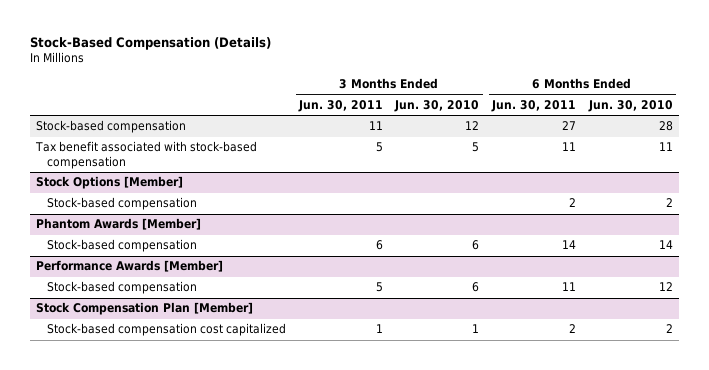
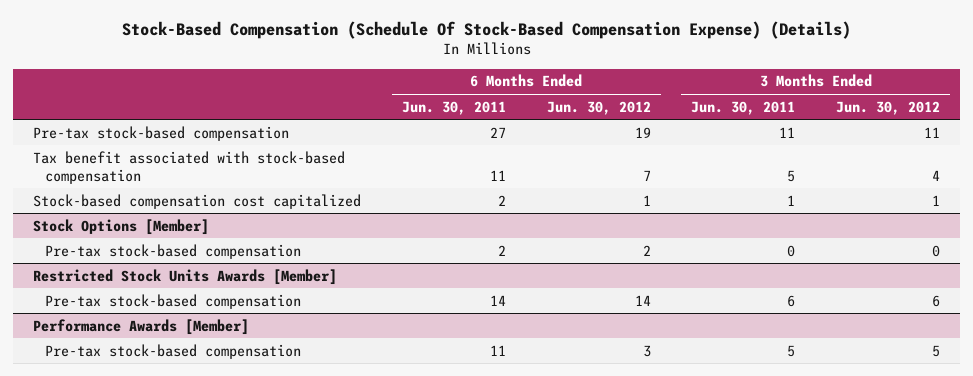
- Stock-Based Compensation (Details)
+ Stock-Based Compensation (Schedule Of Stock-Based Compensation Expense) (Details)
- | 3 Months Ended Jun. 30, 2011 | 3 Months Ended Jun. 30, 2010 | 6 Months Ended Jun. 30, 2011 | 6 Months Ended Jun. 30, 2010
+ | 6 Months Ended Jun. 30, 2011 | 6 Months Ended Jun. 30, 2012 | 3 Months Ended Jun. 30, 2011 | 3 Months Ended Jun. 30, 2012
- Stock-based compensation | 11 | 12 | 27 | 28
+ Pre-tax stock-based compensation | 27 | 19 | 11 | 11
+ Stock-based compensation cost capitalized | 2 | 1 | 1 | 1
@ Stock Options [Member]
- Stock-based compensation | | | 2 | 2
- Phantom Awards [Member]
- Stock-based compensation | 6 | 6 | 14 | 14
@ Stock Options [Member]
+ Pre-tax stock-based compensation | 2 | 2 | 0 | 0
+ Restricted Stock Units Awards [Member]
+ Pre-tax stock-based compensation | 14 | 14 | 6 | 6
@ Performance Awards [Member]
- Stock-based compensation | 5 | 6 | 11 | 12
- Stock Compensation Plan [Member]
- Stock-based compensation cost capitalized | 1 | 1 | 2 | 2
@ Performance Awards [Member]
+ Pre-tax stock-based compensation | 11 | 3 | 5 | 5

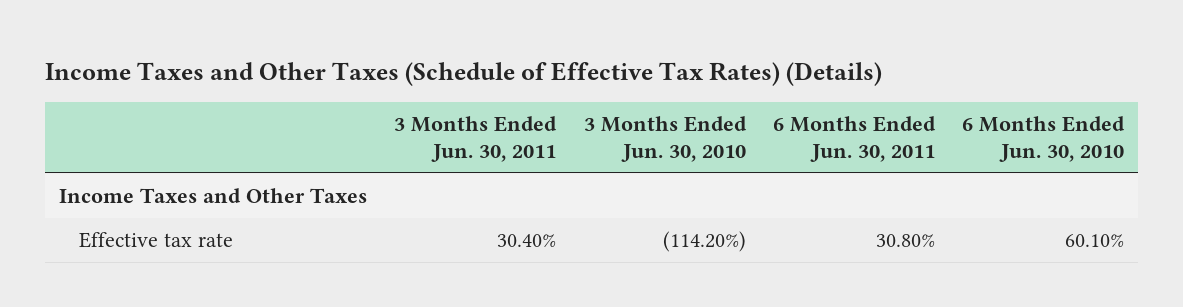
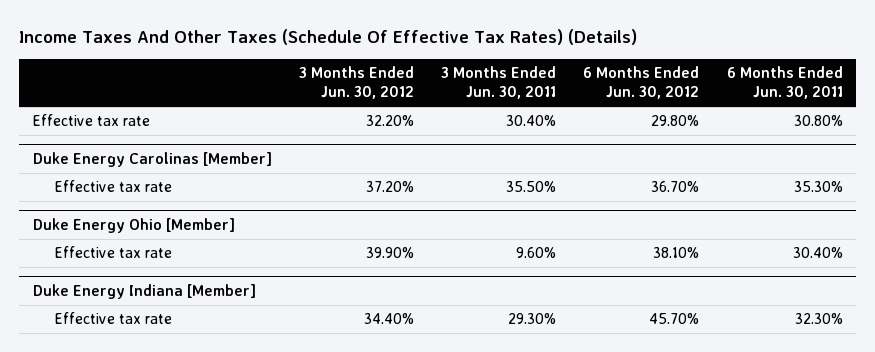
- Income Taxes and Other Taxes (Schedule of Effective Tax Rates) (Details)
+ Income Taxes And Other Taxes (Schedule Of Effective Tax Rates) (Details)
- | 3 Months Ended Jun. 30, 2011 | 3 Months Ended Jun. 30, 2010 | 6 Months Ended Jun. 30, 2011 | 6 Months Ended Jun. 30, 2010
+ | 3 Months Ended Jun. 30, 2012 | 3 Months Ended Jun. 30, 2011 | 6 Months Ended Jun. 30, 2012 | 6 Months Ended Jun. 30, 2011
- Income Taxes and Other Taxes
+ Duke Energy Carolinas [Member]
+ Effective tax rate | 37.20% | 35.50% | 36.70% | 35.30%
+ Duke Energy Ohio [Member]
+ Effective tax rate | 39.90% | 9.60% | 38.10% | 30.40%
+ Duke Energy Indiana [Member]
+ Effective tax rate | 34.40% | 29.30% | 45.70% | 32.30%

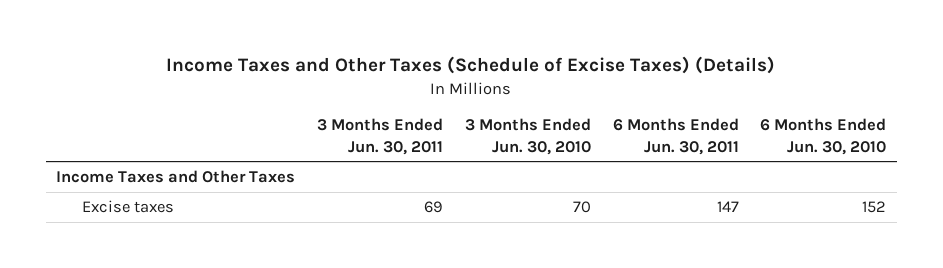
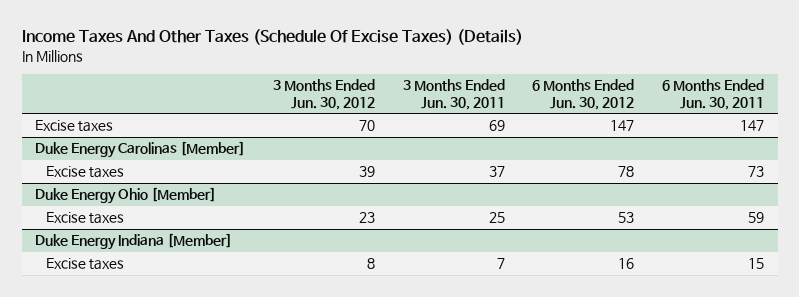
- Income Taxes and Other Taxes (Schedule of Excise Taxes) (Details)
+ Income Taxes And Other Taxes (Schedule Of Excise Taxes) (Details)
- | 3 Months Ended Jun. 30, 2011 | 3 Months Ended Jun. 30, 2010 | 6 Months Ended Jun. 30, 2011 | 6 Months Ended Jun. 30, 2010
+ | 3 Months Ended Jun. 30, 2012 | 3 Months Ended Jun. 30, 2011 | 6 Months Ended Jun. 30, 2012 | 6 Months Ended Jun. 30, 2011
- Income Taxes and Other Taxes
+ Duke Energy Carolinas [Member]
+ Excise taxes | 39 | 37 | 78 | 73
+ Duke Energy Ohio [Member]
+ Excise taxes | 23 | 25 | 53 | 59
+ Duke Energy Indiana [Member]
+ Excise taxes | 8 | 7 | 16 | 15

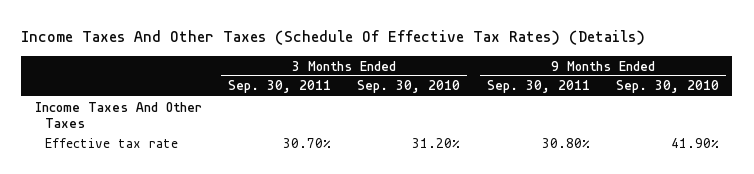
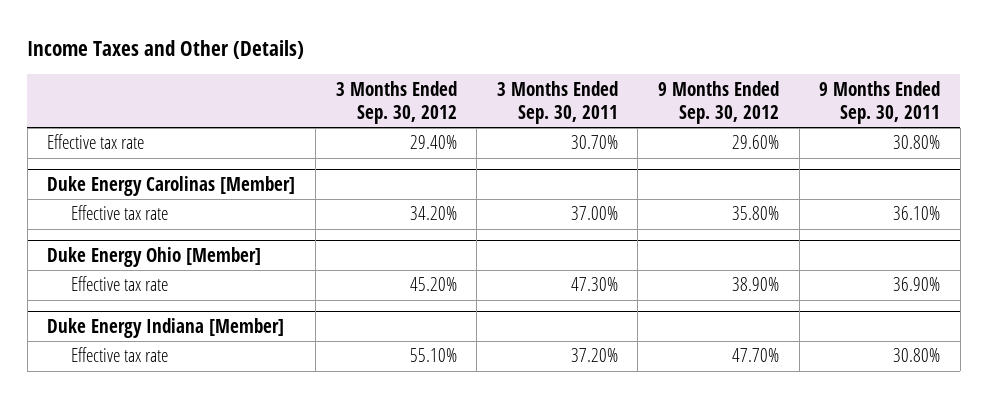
- Income Taxes And Other Taxes (Schedule Of Effective Tax Rates) (Details)
+ Income Taxes and Other (Details)
- | 3 Months Ended Sep. 30, 2011 | 3 Months Ended Sep. 30, 2010 | 9 Months Ended Sep. 30, 2011 | 9 Months Ended Sep. 30, 2010
+ | 3 Months Ended Sep. 30, 2012 | 3 Months Ended Sep. 30, 2011 | 9 Months Ended Sep. 30, 2012 | 9 Months Ended Sep. 30, 2011
- Income Taxes And Other Taxes
+ Duke Energy Carolinas [Member]
+ Effective tax rate | 34.20% | 37.00% | 35.80% | 36.10%
+ Duke Energy Ohio [Member]
+ Effective tax rate | 45.20% | 47.30% | 38.90% | 36.90%
+ Duke Energy Indiana [Member]
+ Effective tax rate | 55.10% | 37.20% | 47.70% | 30.80%

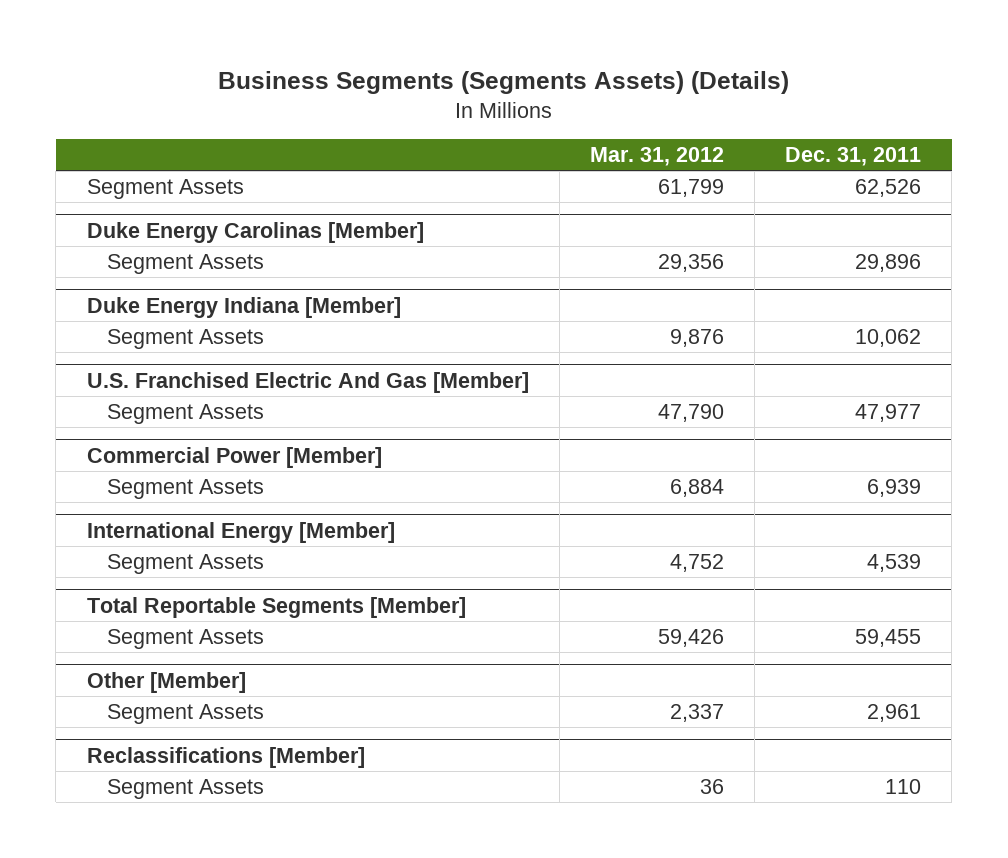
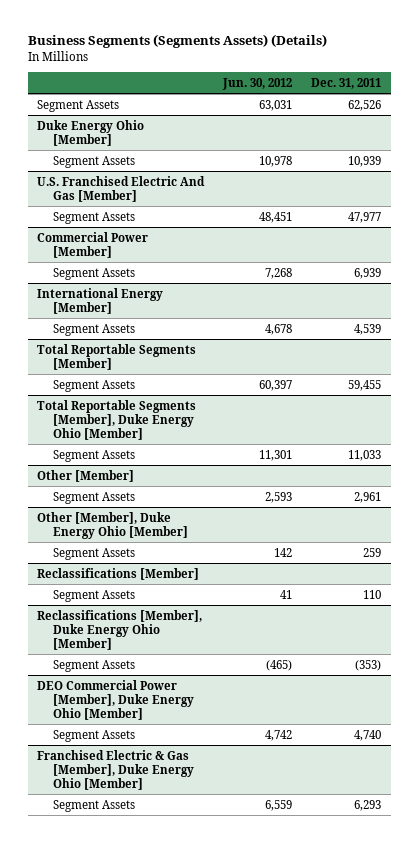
- | Mar. 31, 2012 | Dec. 31, 2011
+ | Jun. 30, 2012 | Dec. 31, 2011
- Duke Energy Carolinas [Member]
- Segment Assets | 29,356 | 29,896
- Duke Energy Indiana [Member]
- Segment Assets | 9,876 | 10,062
+ Duke Energy Ohio [Member]
+ Segment Assets | 10,978 | 10,939
+ Total Reportable Segments [Member], Duke Energy Ohio [Member]
+ Segment Assets | 11,301 | 11,033
+ Other [Member], Duke Energy Ohio [Member]
+ Segment Assets | 142 | 259
+ Reclassifications [Member], Duke Energy Ohio [Member]
+ Segment Assets | (465) | (353)
+ DEO Commercial Power [Member], Duke Energy Ohio [Member]
+ Segment Assets | 4,742 | 4,740
+ Franchised Electric & Gas [Member], Duke Energy Ohio [Member]
+ Segment Assets | 6,559 | 6,293

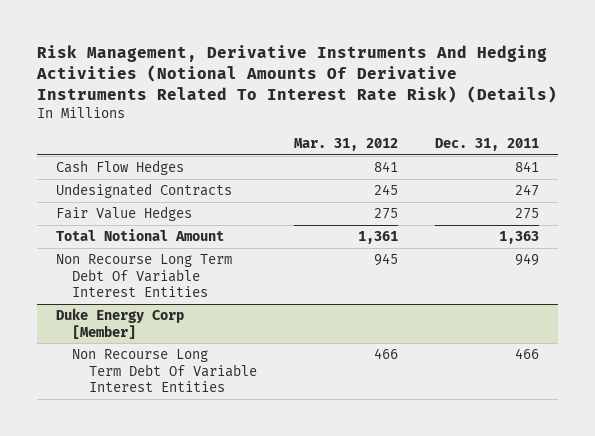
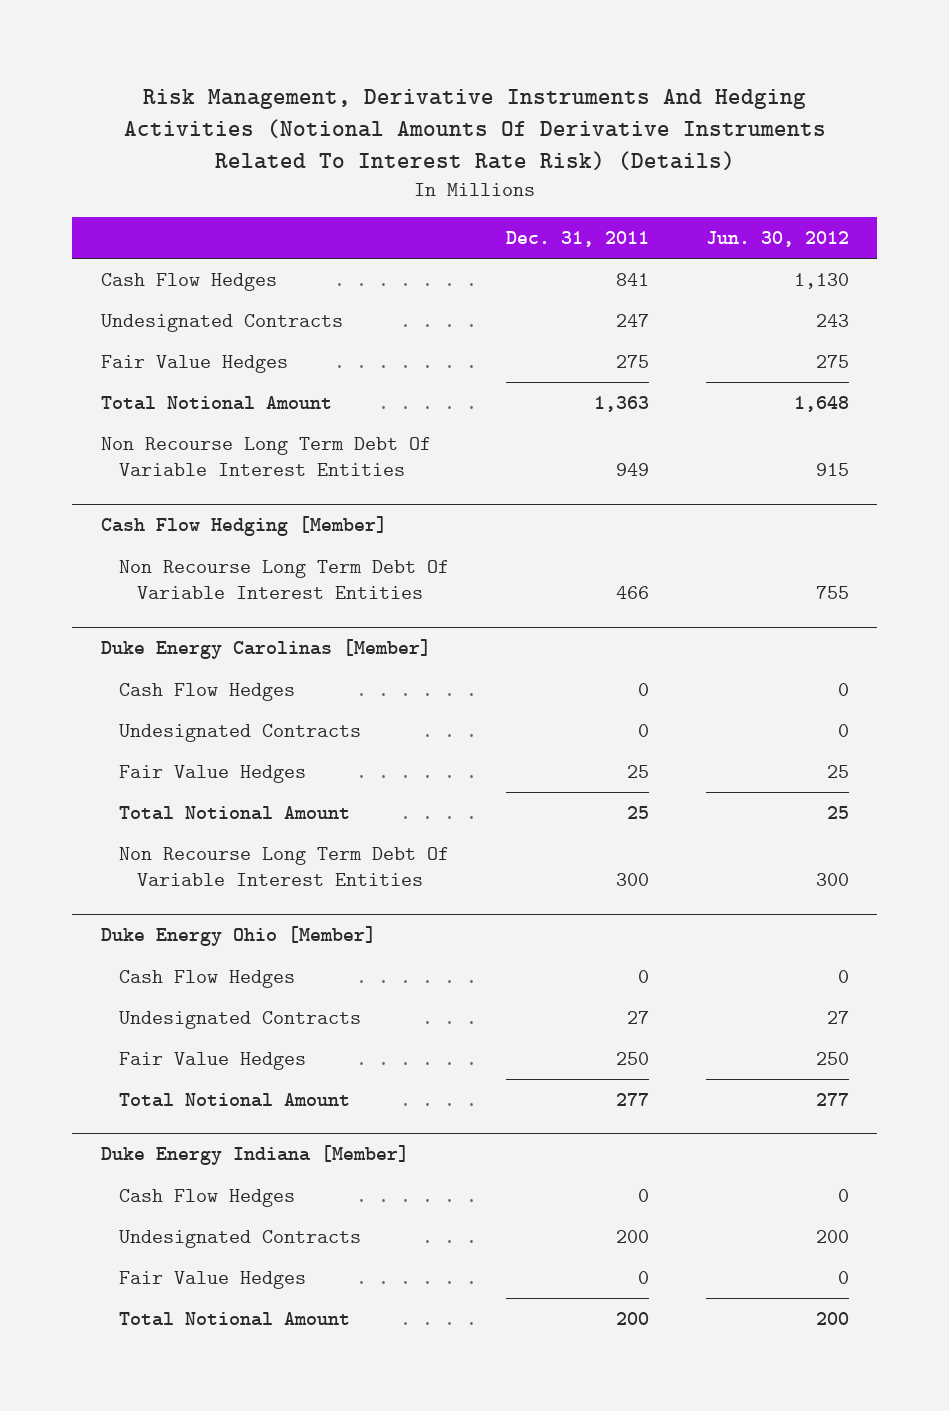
- | Mar. 31, 2012 | Dec. 31, 2011
+ | Dec. 31, 2011 | Jun. 30, 2012
- Duke Energy Corp [Member]
+ Cash Flow Hedging [Member]
+ Duke Energy Carolinas [Member]
+ Cash Flow Hedges | 0 | 0
+ Undesignated Contracts | 0 | 0
+ Fair Value Hedges | 25 | 25
+ Total Notional Amount | 25 | 25
+ Non Recourse Long Term Debt Of Variable Interest Entities | 300 | 300
+ Duke Energy Ohio [Member]
+ Cash Flow Hedges | 0 | 0
+ Undesignated Contracts | 27 | 27
+ Fair Value Hedges | 250 | 250
+ Total Notional Amount | 277 | 277
+ Duke Energy Indiana [Member]
+ Cash Flow Hedges | 0 | 0
+ Undesignated Contracts | 200 | 200
+ Fair Value Hedges | 0 | 0
+ Total Notional Amount | 200 | 200

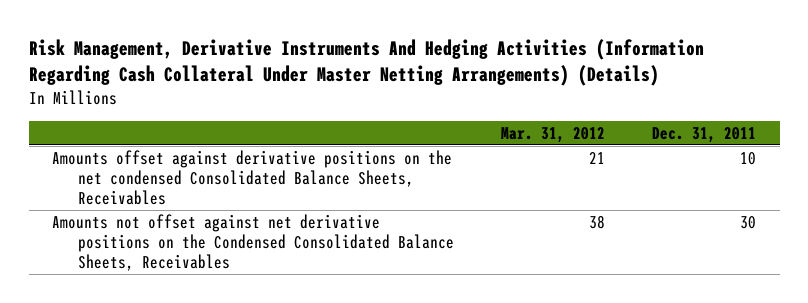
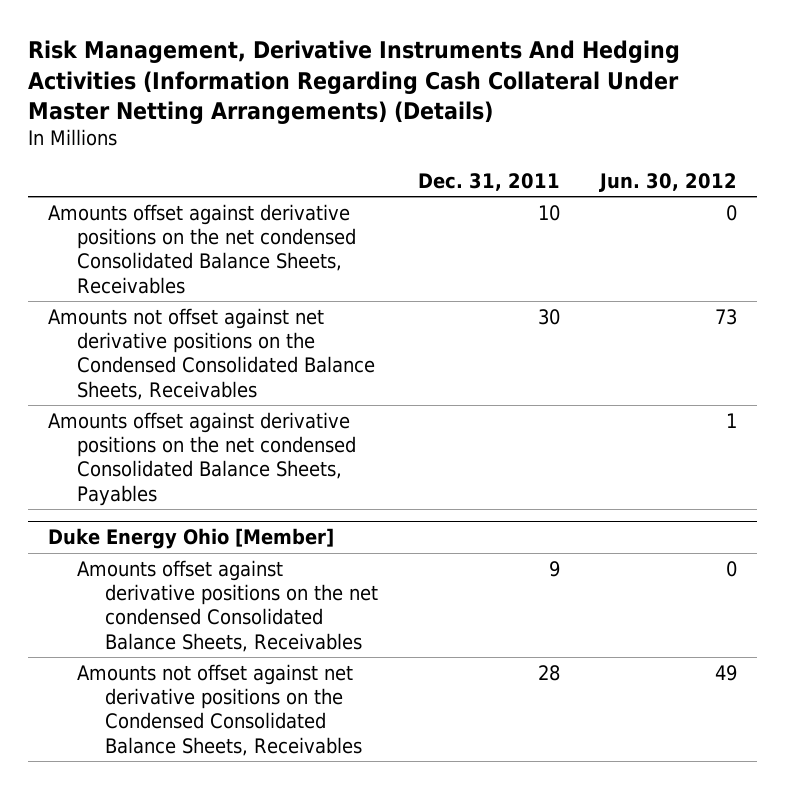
- | Mar. 31, 2012 | Dec. 31, 2011
+ | Dec. 31, 2011 | Jun. 30, 2012
+ Amounts offset against derivative positions on the net condensed Consolidated Balance Sheets, Payables | | 1
+ Duke Energy Ohio [Member]
+ Amounts offset against derivative positions on the net condensed Consolidated Balance Sheets, Receivables | 9 | 0
+ Amounts not offset against net derivative positions on the Condensed Consolidated Balance Sheets, Receivables | 28 | 49

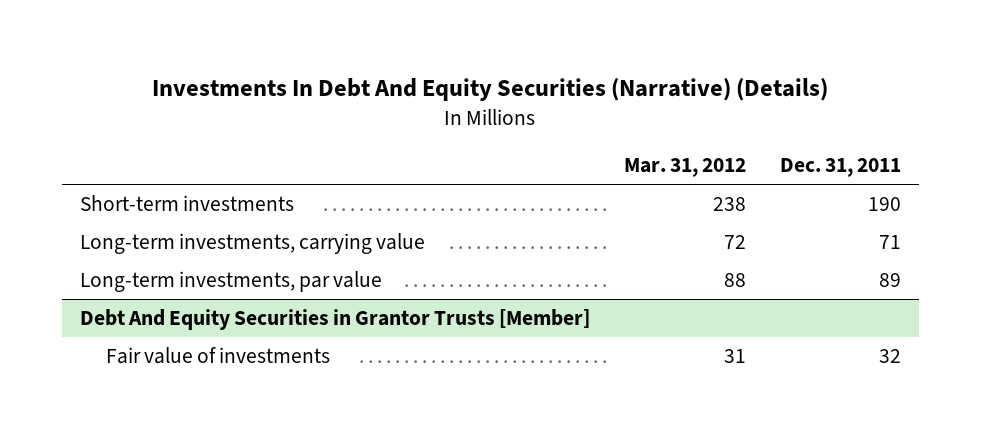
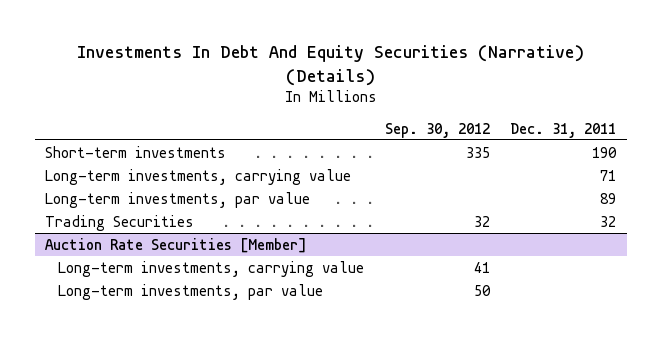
- | Mar. 31, 2012 | Dec. 31, 2011
+ | Sep. 30, 2012 | Dec. 31, 2011
- Debt And Equity Securities in Grantor Trusts [Member]
- Fair value of investments | 31 | 32
+ Trading Securities | 32 | 32
+ Auction Rate Securities [Member]
+ Long-term investments, carrying value | 41 |
+ Long-term investments, par value | 50 |

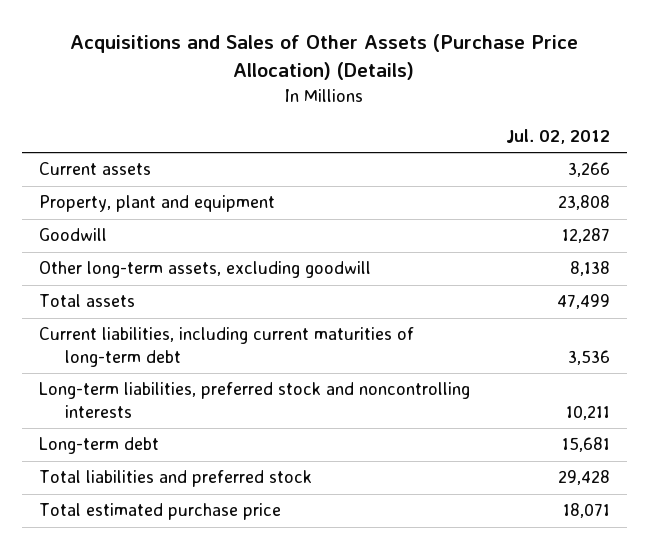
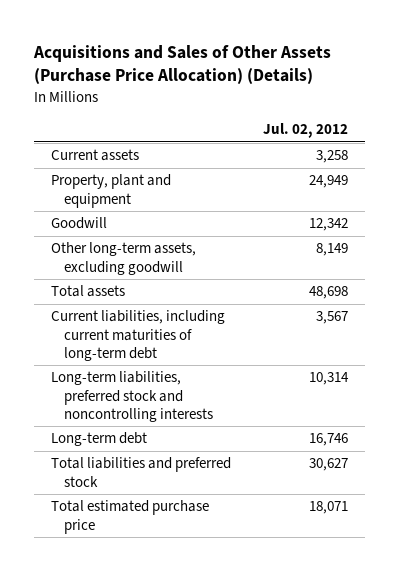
- Current assets | 3,266
- Property, plant and equipment | 23,808
- Goodwill | 12,287
- Other long-term assets, excluding goodwill | 8,138
- Total assets | 47,499
- Current liabilities, including current maturities of long-term debt | 3,536
- Long-term liabilities, preferred stock and noncontrolling interests | 10,211
- Long-term debt | 15,681
- Total liabilities and preferred stock | 29,428
+ Current assets | 3,258
+ Property, plant and equipment | 24,949
+ Goodwill | 12,342
+ Other long-term assets, excluding goodwill | 8,149
+ Total assets | 48,698
+ Current liabilities, including current maturities of long-term debt | 3,567
+ Long-term liabilities, preferred stock and noncontrolling interests | 10,314
+ Long-term debt | 16,746
+ Total liabilities and preferred stock | 30,627

